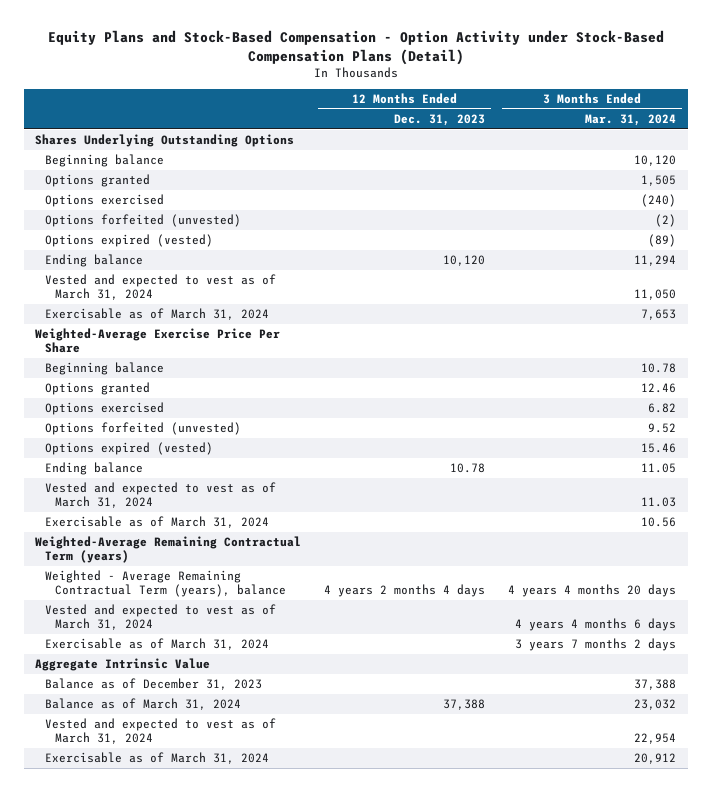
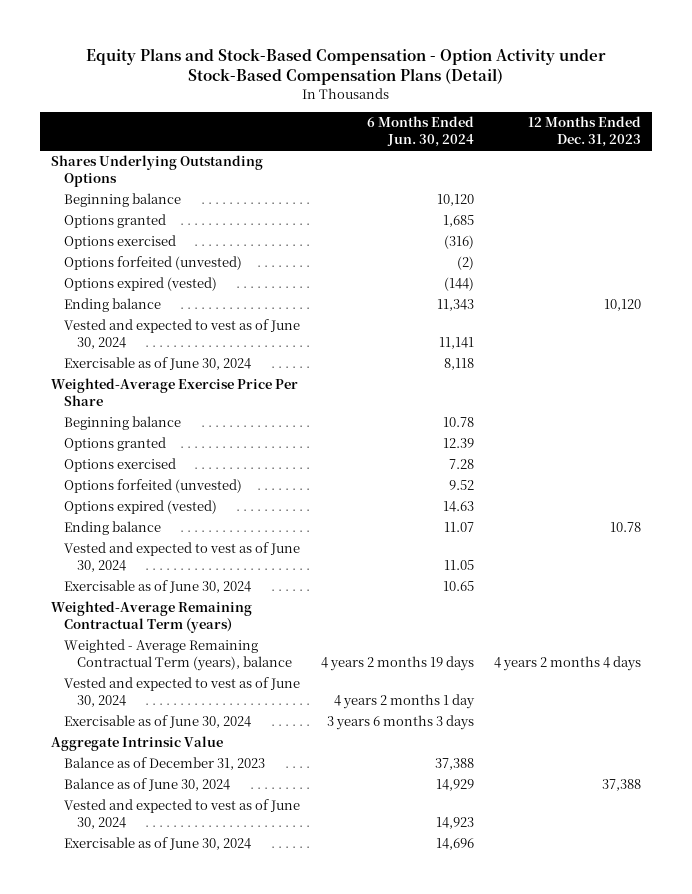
- | 12 Months Ended Dec. 31, 2023 | 3 Months Ended Mar. 31, 2024
+ | 6 Months Ended Jun. 30, 2024 | 12 Months Ended Dec. 31, 2023
- Vested and expected to vest as of March 31, 2024 | | 11,050
- Exercisable as of March 31, 2024 | | 7,653
+ Vested and expected to vest as of June 30, 2024 | 11,141 |
+ Exercisable as of June 30, 2024 | 8,118 |
- Vested and expected to vest as of March 31, 2024 | | 11.03
- Exercisable as of March 31, 2024 | | 10.56
+ Vested and expected to vest as of June 30, 2024 | 11.05 |
+ Exercisable as of June 30, 2024 | 10.65 |
- Vested and expected to vest as of March 31, 2024 | | 4 years 4 months 6 days
- Exercisable as of March 31, 2024 | | 3 years 7 months 2 days
+ Vested and expected to vest as of June 30, 2024 | 4 years 2 months 1 day |
+ Exercisable as of June 30, 2024 | 3 years 6 months 3 days |
- Balance as of March 31, 2024 | 37,388 | 23,032
- Vested and expected to vest as of March 31, 2024 | | 22,954
- Exercisable as of March 31, 2024 | | 20,912
+ Balance as of June 30, 2024 | 14,929 | 37,388
+ Vested and expected to vest as of June 30, 2024 | 14,923 |
+ Exercisable as of June 30, 2024 | 14,696 |

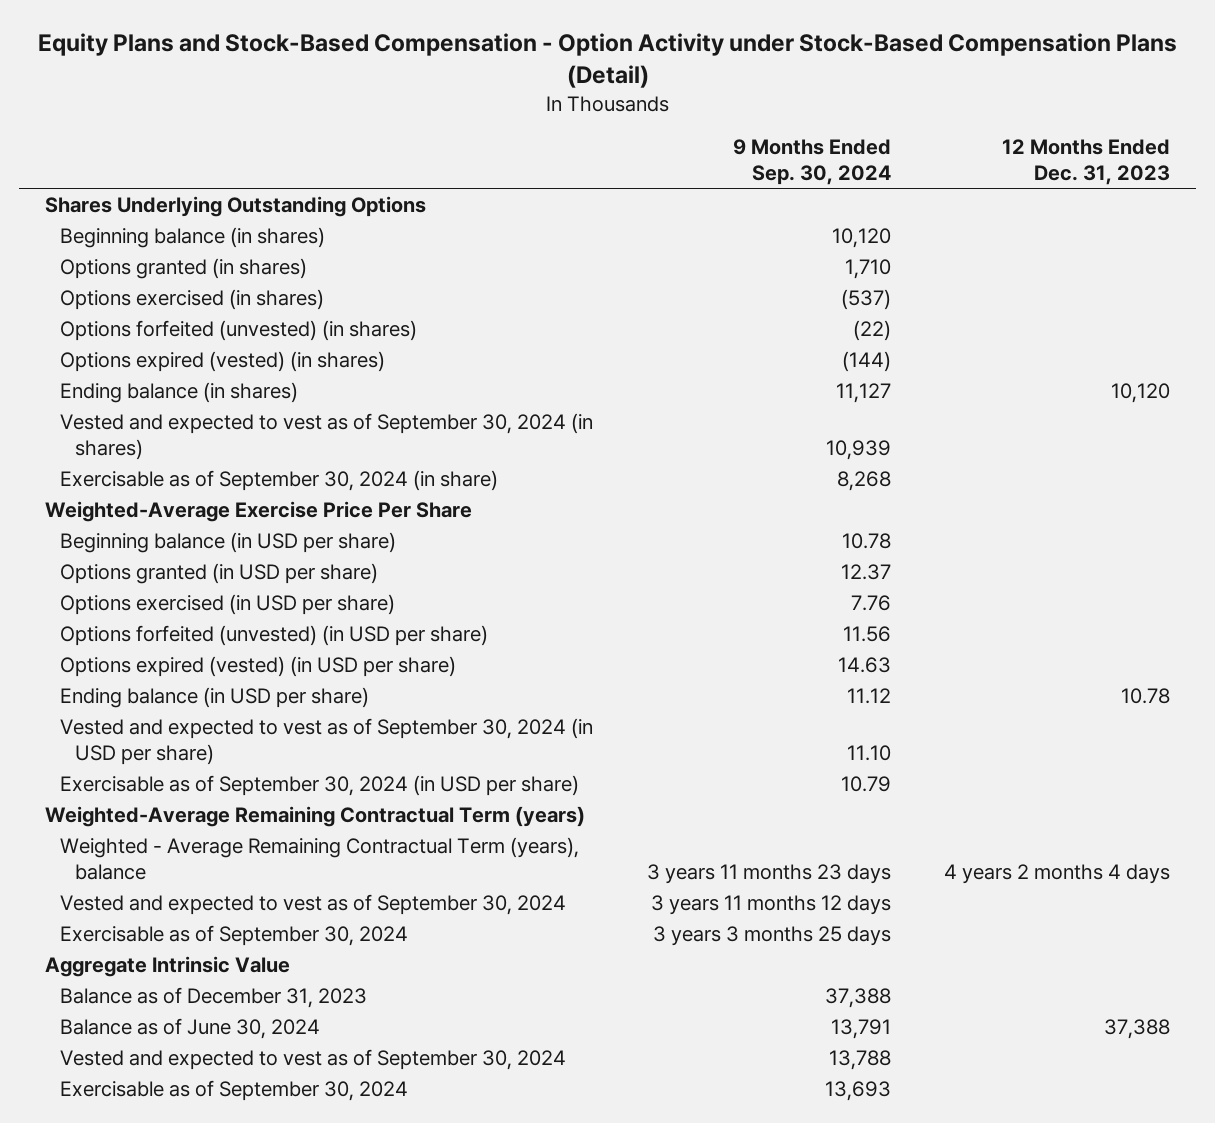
- | 6 Months Ended Jun. 30, 2024 | 12 Months Ended Dec. 31, 2023
+ | 9 Months Ended Sep. 30, 2024 | 12 Months Ended Dec. 31, 2023
- Beginning balance | 10,120 |
- Options granted | 1,685 |
- Options exercised | (316) |
- Options forfeited (unvested) | (2) |
- Options expired (vested) | (144) |
- Ending balance | 11,343 | 10,120
- Vested and expected to vest as of June 30, 2024 | 11,141 |
- Exercisable as of June 30, 2024 | 8,118 |
+ Beginning balance (in shares) | 10,120 |
+ Options granted (in shares) | 1,710 |
+ Options exercised (in shares) | (537) |
+ Options forfeited (unvested) (in shares) | (22) |
+ Options expired (vested) (in shares) | (144) |
+ Ending balance (in shares) | 11,127 | 10,120
+ Vested and expected to vest as of September 30, 2024 (in shares) | 10,939 |
+ Exercisable as of September 30, 2024 (in share) | 8,268 |
- Beginning balance | 10.78 |
- Options granted | 12.39 |
- Options exercised | 7.28 |
- Options forfeited (unvested) | 9.52 |
- Options expired (vested) | 14.63 |
- Ending balance | 11.07 | 10.78
- Vested and expected to vest as of June 30, 2024 | 11.05 |
- Exercisable as of June 30, 2024 | 10.65 |
+ Beginning balance (in USD per share) | 10.78 |
+ Options granted (in USD per share) | 12.37 |
+ Options exercised (in USD per share) | 7.76 |
+ Options forfeited (unvested) (in USD per share) | 11.56 |
+ Options expired (vested) (in USD per share) | 14.63 |
+ Ending balance (in USD per share) | 11.12 | 10.78
+ Vested and expected to vest as of September 30, 2024 (in USD per share) | 11.10 |
+ Exercisable as of September 30, 2024 (in USD per share) | 10.79 |
- Vested and expected to vest as of June 30, 2024 | 4 years 2 months 1 day |
- Exercisable as of June 30, 2024 | 3 years 6 months 3 days |
+ Vested and expected to vest as of September 30, 2024 | 3 years 11 months 12 days |
+ Exercisable as of September 30, 2024 | 3 years 3 months 25 days |
- Vested and expected to vest as of June 30, 2024 | 14,923 |
- Exercisable as of June 30, 2024 | 14,696 |
+ Vested and expected to vest as of September 30, 2024 | 13,788 |
+ Exercisable as of September 30, 2024 | 13,693 |

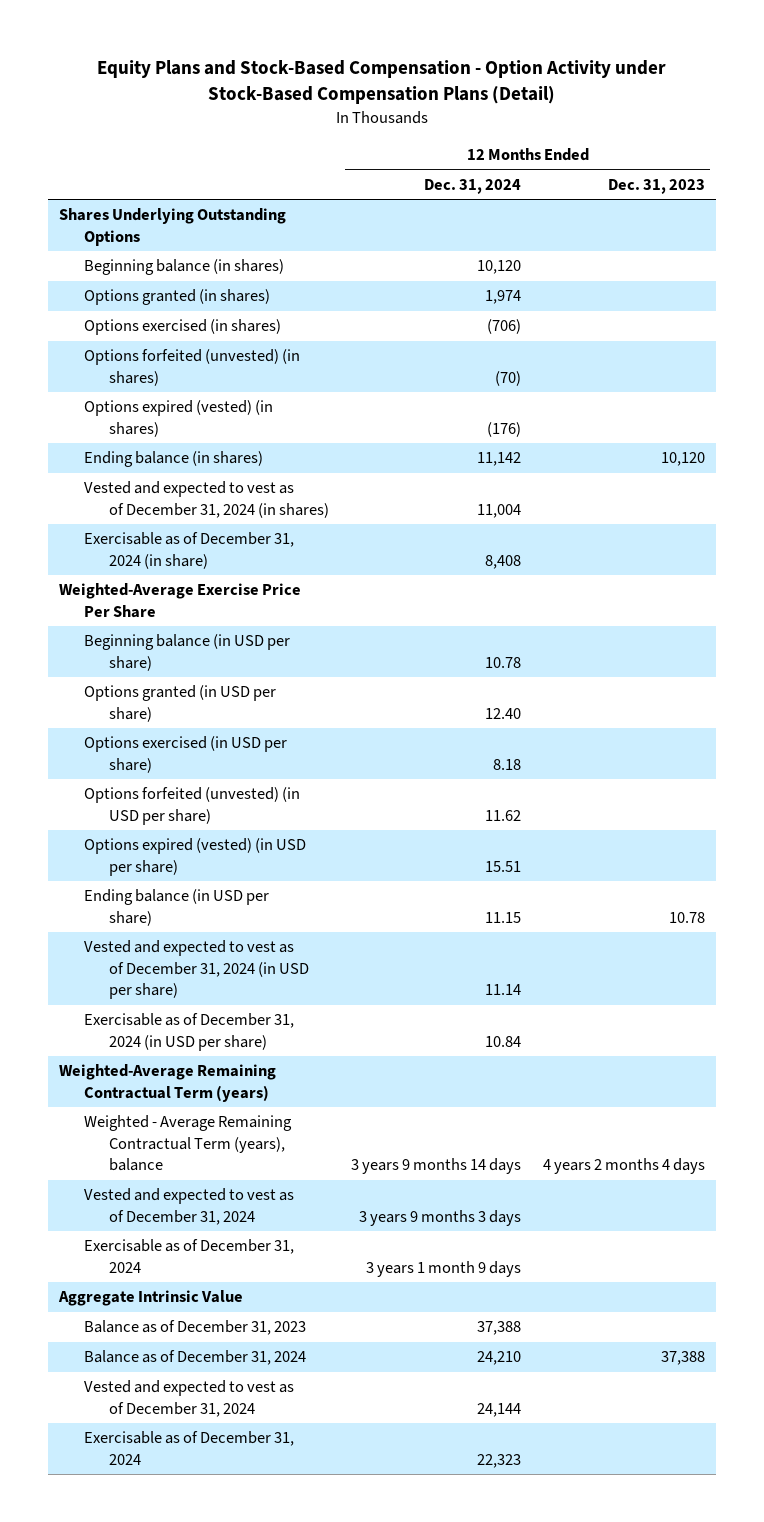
- | 9 Months Ended Sep. 30, 2024 | 12 Months Ended Dec. 31, 2023
+ | 12 Months Ended Dec. 31, 2024 | 12 Months Ended Dec. 31, 2023
- Vested and expected to vest as of September 30, 2024 (in shares) | 10,939 |
- Exercisable as of September 30, 2024 (in share) | 8,268 |
+ Vested and expected to vest as of December 31, 2024 (in shares) | 11,004 |
+ Exercisable as of December 31, 2024 (in share) | 8,408 |
- Vested and expected to vest as of September 30, 2024 (in USD per share) | 11.10 |
- Exercisable as of September 30, 2024 (in USD per share) | 10.79 |
+ Vested and expected to vest as of December 31, 2024 (in USD per share) | 11.14 |
+ Exercisable as of December 31, 2024 (in USD per share) | 10.84 |
- Vested and expected to vest as of September 30, 2024 | 3 years 11 months 12 days |
- Exercisable as of September 30, 2024 | 3 years 3 months 25 days |
+ Vested and expected to vest as of December 31, 2024 | 3 years 9 months 3 days |
+ Exercisable as of December 31, 2024 | 3 years 1 month 9 days |
- Balance as of June 30, 2024 | 13,791 | 37,388
- Vested and expected to vest as of September 30, 2024 | 13,788 |
- Exercisable as of September 30, 2024 | 13,693 |
+ Balance as of December 31, 2024 | 24,210 | 37,388
+ Vested and expected to vest as of December 31, 2024 | 24,144 |
+ Exercisable as of December 31, 2024 | 22,323 |

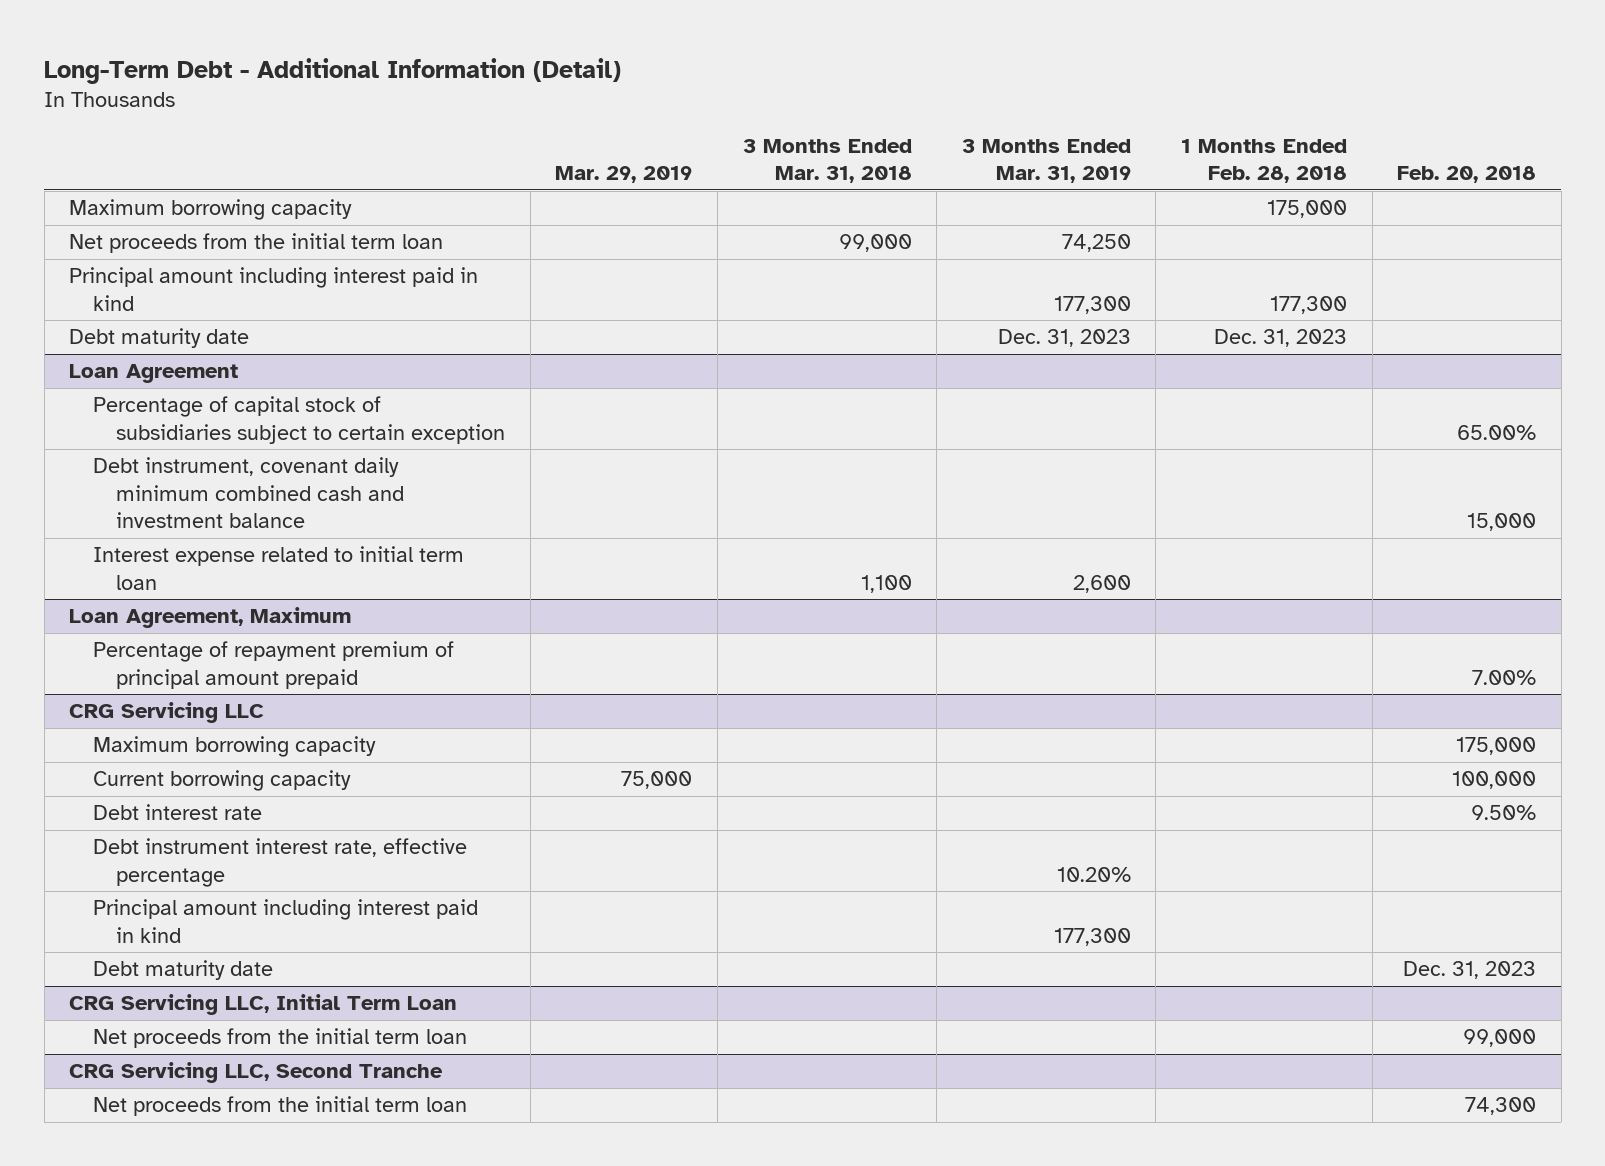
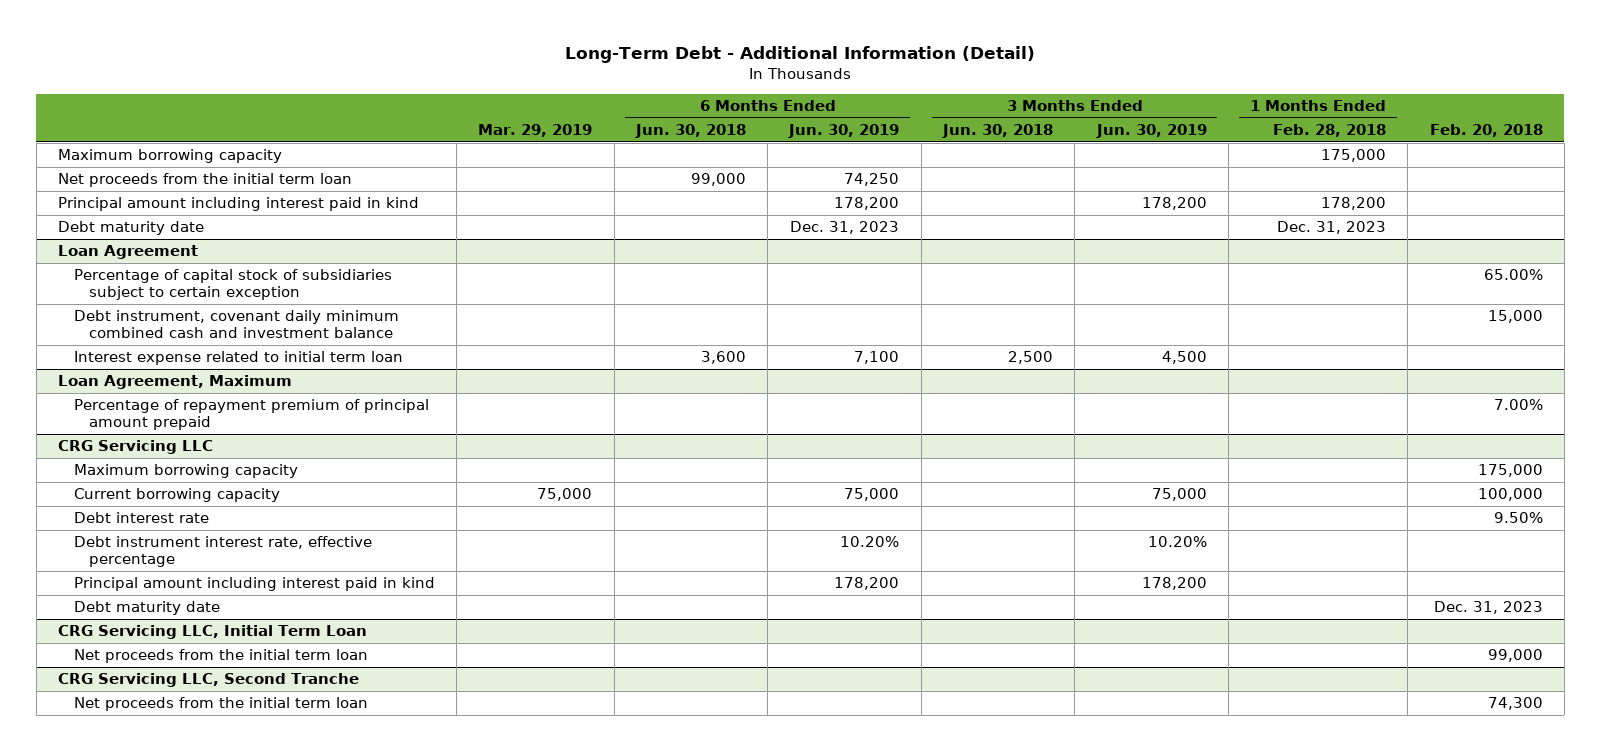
- | Mar. 29, 2019 | 3 Months Ended Mar. 31, 2018 | 3 Months Ended Mar. 31, 2019 | 1 Months Ended Feb. 28, 2018 | Feb. 20, 2018
+ | Mar. 29, 2019 | 6 Months Ended Jun. 30, 2018 | 6 Months Ended Jun. 30, 2019 | 3 Months Ended Jun. 30, 2018 | 3 Months Ended Jun. 30, 2019 | 1 Months Ended Feb. 28, 2018 | Feb. 20, 2018
- Principal amount including interest paid in kind | | | 177,300 | 177,300 |
+ Principal amount including interest paid in kind | | | 178,200 | | 178,200 | 178,200 |

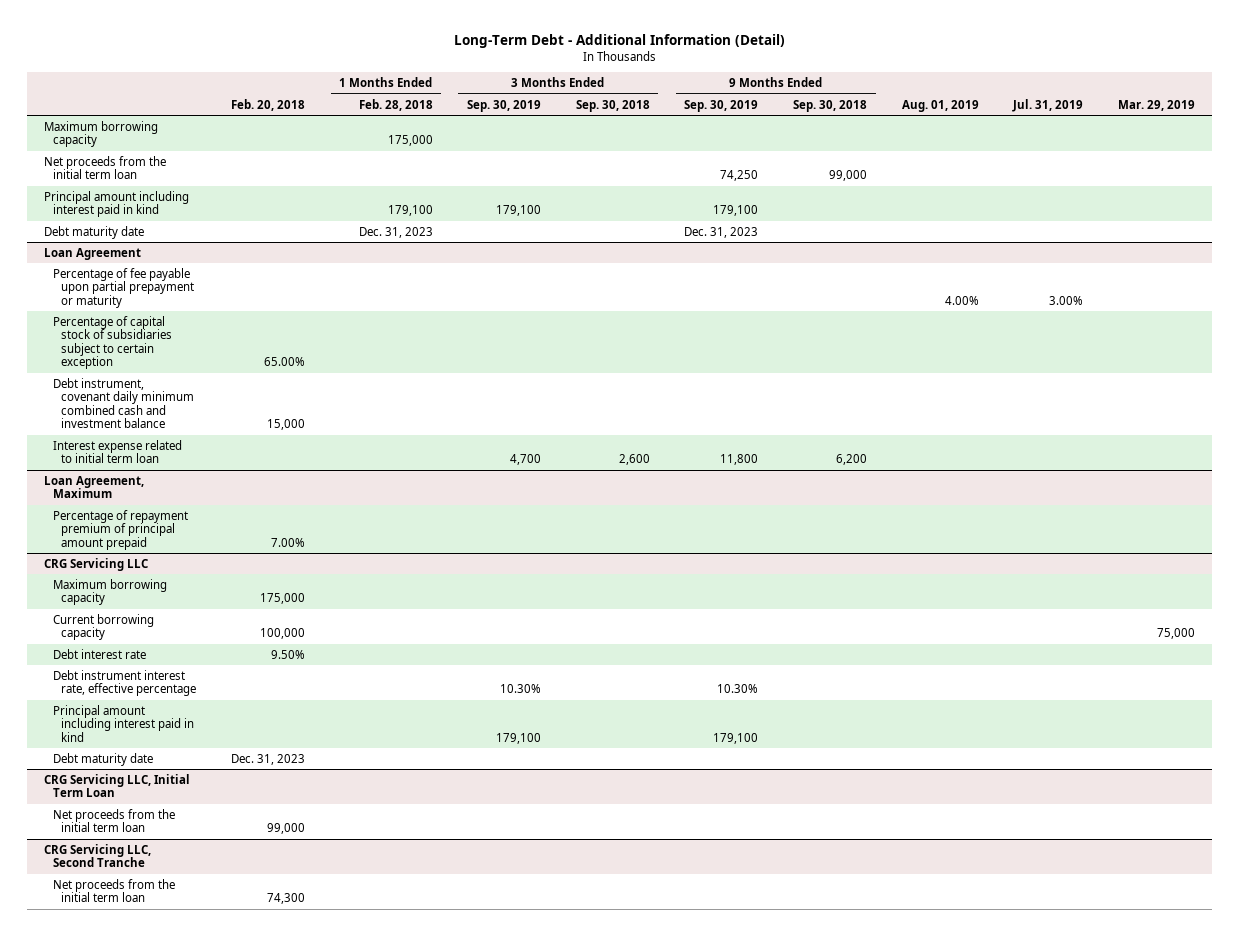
- | Mar. 29, 2019 | 6 Months Ended Jun. 30, 2018 | 6 Months Ended Jun. 30, 2019 | 3 Months Ended Jun. 30, 2018 | 3 Months Ended Jun. 30, 2019 | 1 Months Ended Feb. 28, 2018 | Feb. 20, 2018
+ | Feb. 20, 2018 | 1 Months Ended Feb. 28, 2018 | 3 Months Ended Sep. 30, 2019 | 3 Months Ended Sep. 30, 2018 | 9 Months Ended Sep. 30, 2019 | 9 Months Ended Sep. 30, 2018 | Aug. 01, 2019 | Jul. 31, 2019 | Mar. 29, 2019
- Principal amount including interest paid in kind | | | 178,200 | | 178,200 | 178,200 |
+ Principal amount including interest paid in kind | | 179,100 | 179,100 | | 179,100 | | | |
@ Loan Agreement
+ Percentage of fee payable upon partial prepayment or maturity | | | | | | | 4.00% | 3.00% |

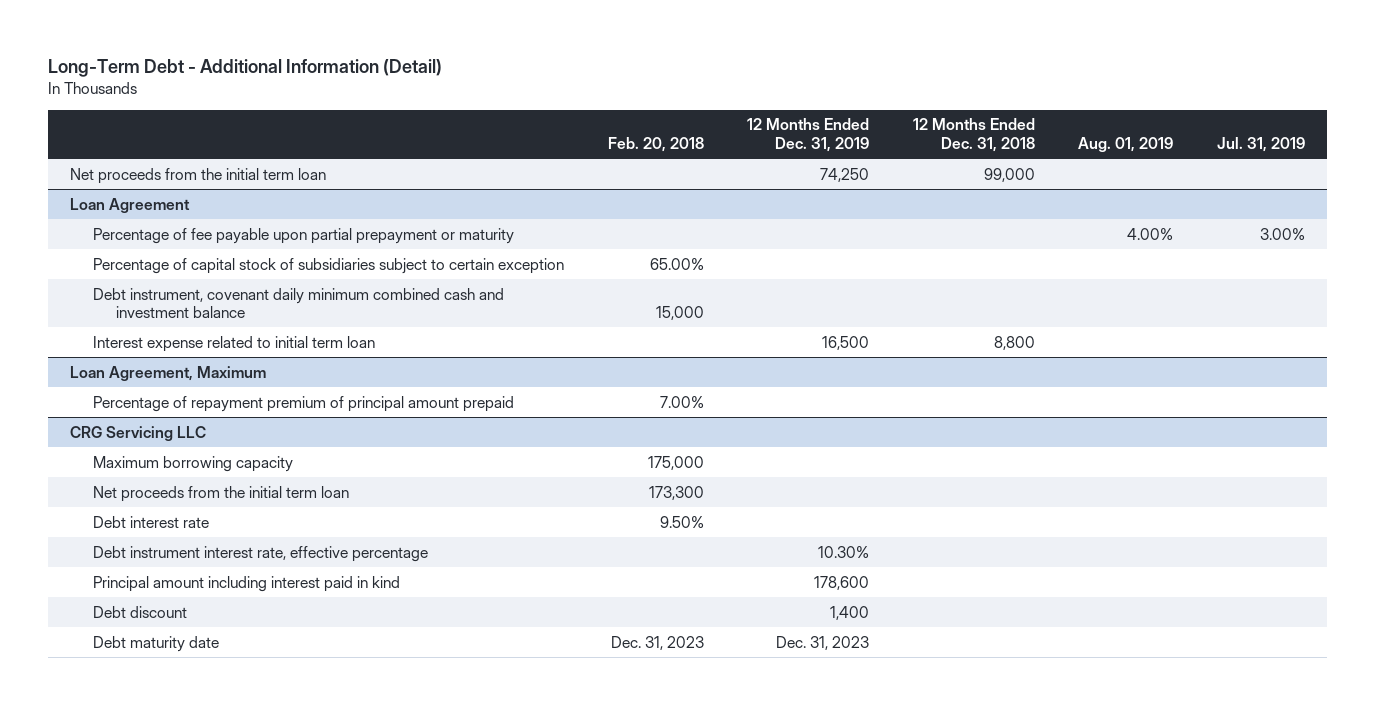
- | Feb. 20, 2018 | 1 Months Ended Feb. 28, 2018 | 3 Months Ended Sep. 30, 2019 | 3 Months Ended Sep. 30, 2018 | 9 Months Ended Sep. 30, 2019 | 9 Months Ended Sep. 30, 2018 | Aug. 01, 2019 | Jul. 31, 2019 | Mar. 29, 2019
+ | Feb. 20, 2018 | 12 Months Ended Dec. 31, 2019 | 12 Months Ended Dec. 31, 2018 | Aug. 01, 2019 | Jul. 31, 2019
- Maximum borrowing capacity | | 175,000 | | | | | | |
- Principal amount including interest paid in kind | | 179,100 | 179,100 | | 179,100 | | | |
- Debt maturity date | | Dec. 31, 2023 | | | Dec. 31, 2023 | | | |
@ CRG Servicing LLC
- Current borrowing capacity | 100,000 | | | | | | | | 75,000
+ Net proceeds from the initial term loan | 173,300 | | | |
+ Debt discount | | 1,400 | | |
- CRG Servicing LLC, Initial Term Loan
- Net proceeds from the initial term loan | 99,000 | | | | | | | |
- CRG Servicing LLC, Second Tranche
- Net proceeds from the initial term loan | 74,300 | | | | | | | |

